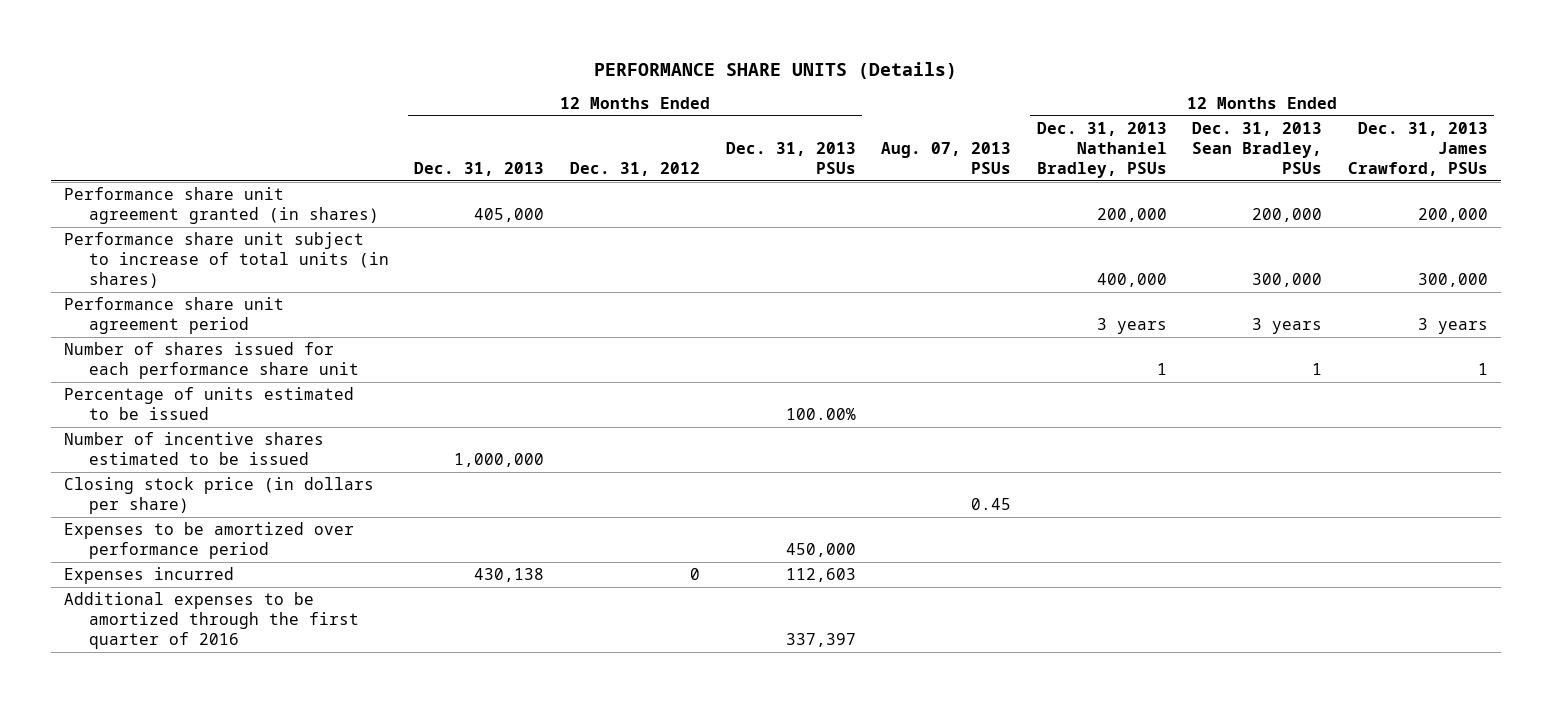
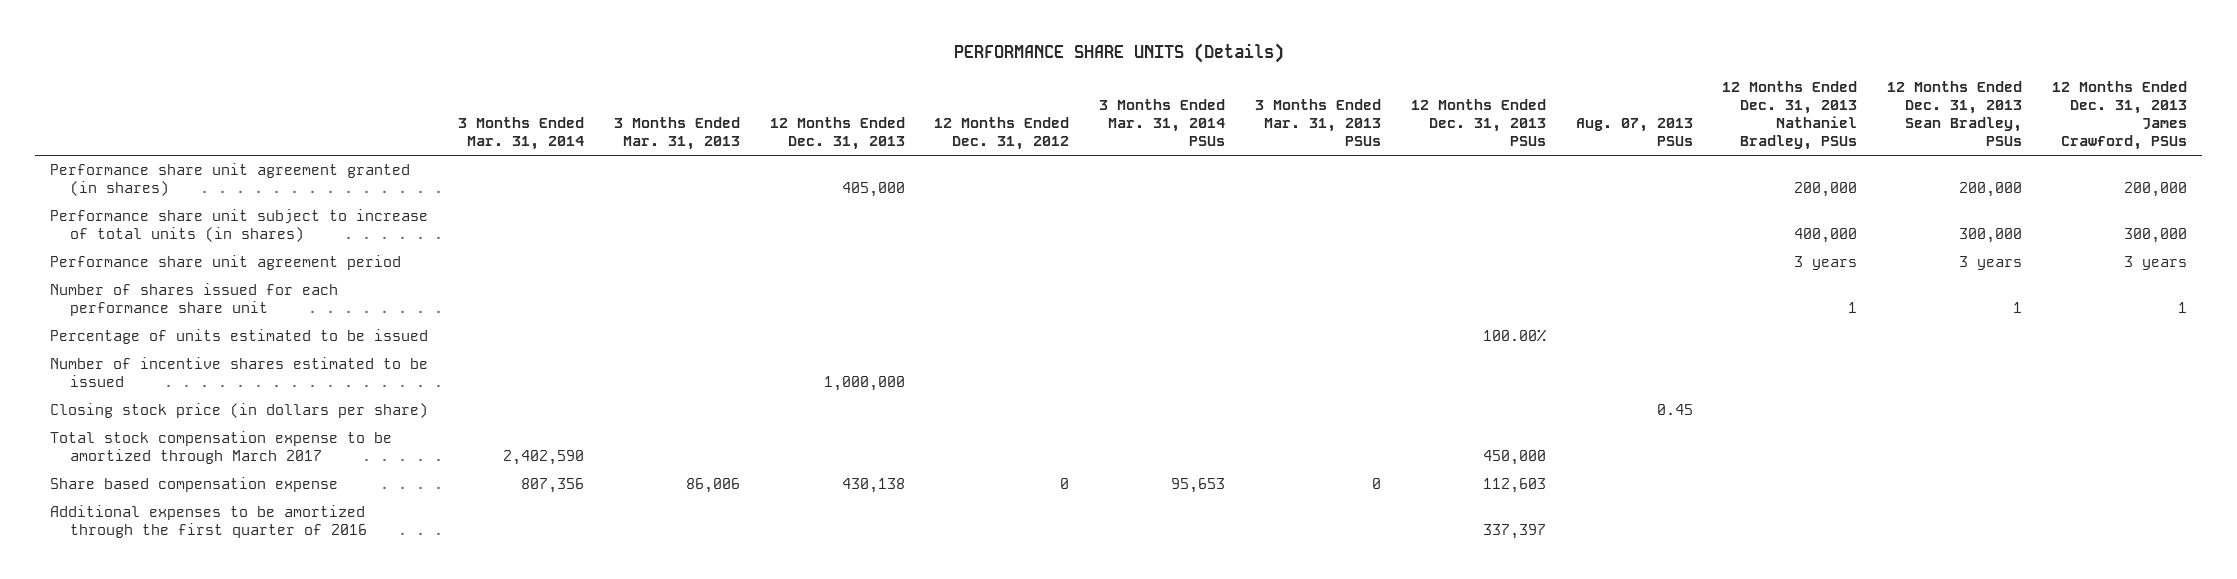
- | 12 Months Ended Dec. 31, 2013 | 12 Months Ended Dec. 31, 2012 | 12 Months Ended Dec. 31, 2013 PSUs | Aug. 07, 2013 PSUs | 12 Months Ended Dec. 31, 2013 Nathaniel Bradley, PSUs | 12 Months Ended Dec. 31, 2013 Sean Bradley, PSUs | 12 Months Ended Dec. 31, 2013 James Crawford, PSUs
+ | 3 Months Ended Mar. 31, 2014 | 3 Months Ended Mar. 31, 2013 | 12 Months Ended Dec. 31, 2013 | 12 Months Ended Dec. 31, 2012 | 3 Months Ended Mar. 31, 2014 PSUs | 3 Months Ended Mar. 31, 2013 PSUs | 12 Months Ended Dec. 31, 2013 PSUs | Aug. 07, 2013 PSUs | 12 Months Ended Dec. 31, 2013 Nathaniel Bradley, PSUs | 12 Months Ended Dec. 31, 2013 Sean Bradley, PSUs | 12 Months Ended Dec. 31, 2013 James Crawford, PSUs
- Expenses to be amortized over performance period | | | 450,000 | | | |
- Expenses incurred | 430,138 | 0 | 112,603 | | | |
+ Total stock compensation expense to be amortized through March 2017 | 2,402,590 | | | | | | 450,000 | | | |
+ Share based compensation expense | 807,356 | 86,006 | 430,138 | 0 | 95,653 | 0 | 112,603 | | | |

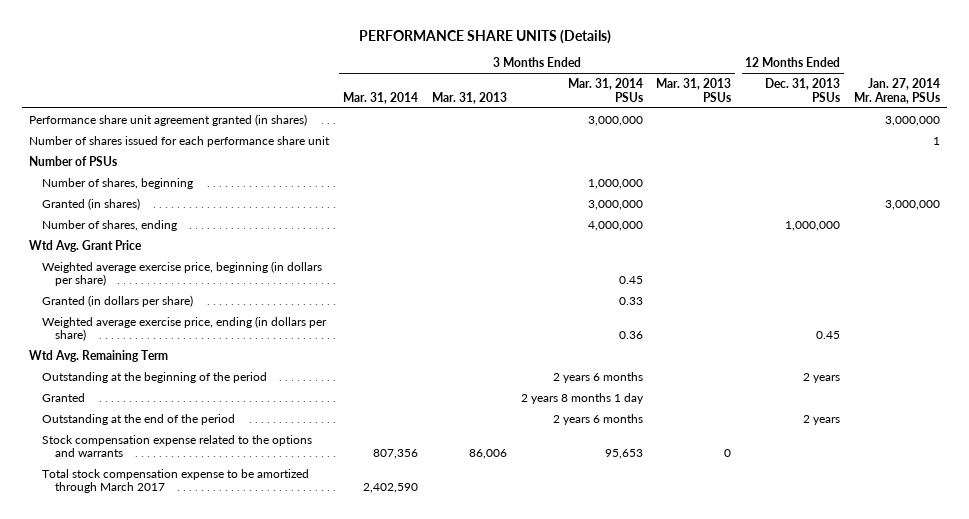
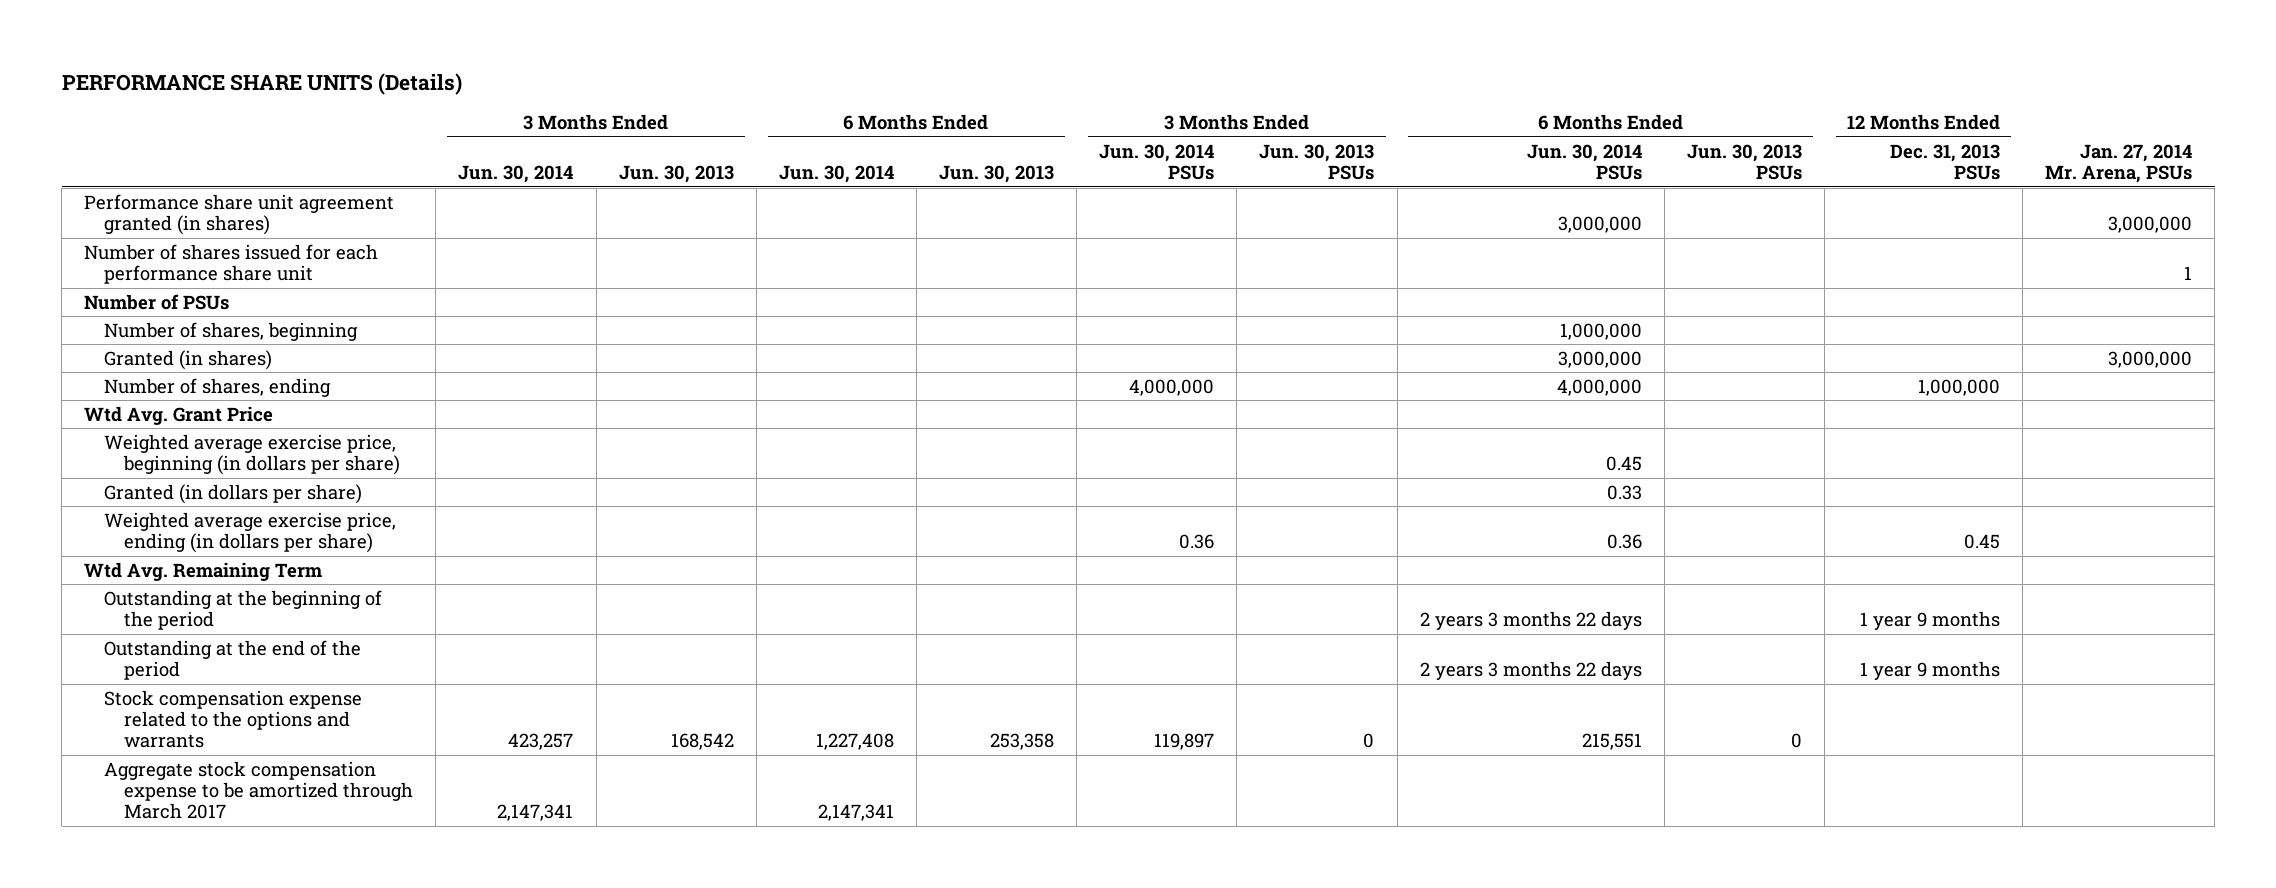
- | 3 Months Ended Mar. 31, 2014 | 3 Months Ended Mar. 31, 2013 | 3 Months Ended Mar. 31, 2014 PSUs | 3 Months Ended Mar. 31, 2013 PSUs | 12 Months Ended Dec. 31, 2013 PSUs | Jan. 27, 2014 Mr. Arena, PSUs
+ | 3 Months Ended Jun. 30, 2014 | 3 Months Ended Jun. 30, 2013 | 6 Months Ended Jun. 30, 2014 | 6 Months Ended Jun. 30, 2013 | 3 Months Ended Jun. 30, 2014 PSUs | 3 Months Ended Jun. 30, 2013 PSUs | 6 Months Ended Jun. 30, 2014 PSUs | 6 Months Ended Jun. 30, 2013 PSUs | 12 Months Ended Dec. 31, 2013 PSUs | Jan. 27, 2014 Mr. Arena, PSUs
- Outstanding at the beginning of the period | | | 2 years 6 months | | 2 years |
- Granted | | | 2 years 8 months 1 day | | |
- Outstanding at the end of the period | | | 2 years 6 months | | 2 years |
+ Outstanding at the beginning of the period | | | | | | | 2 years 3 months 22 days | | 1 year 9 months |
+ Outstanding at the end of the period | | | | | | | 2 years 3 months 22 days | | 1 year 9 months |
- Total stock compensation expense to be amortized through March 2017 | 2,402,590 | | | | |
+ Aggregate stock compensation expense to be amortized through March 2017 | 2,147,341 | | 2,147,341 | | | | | | |

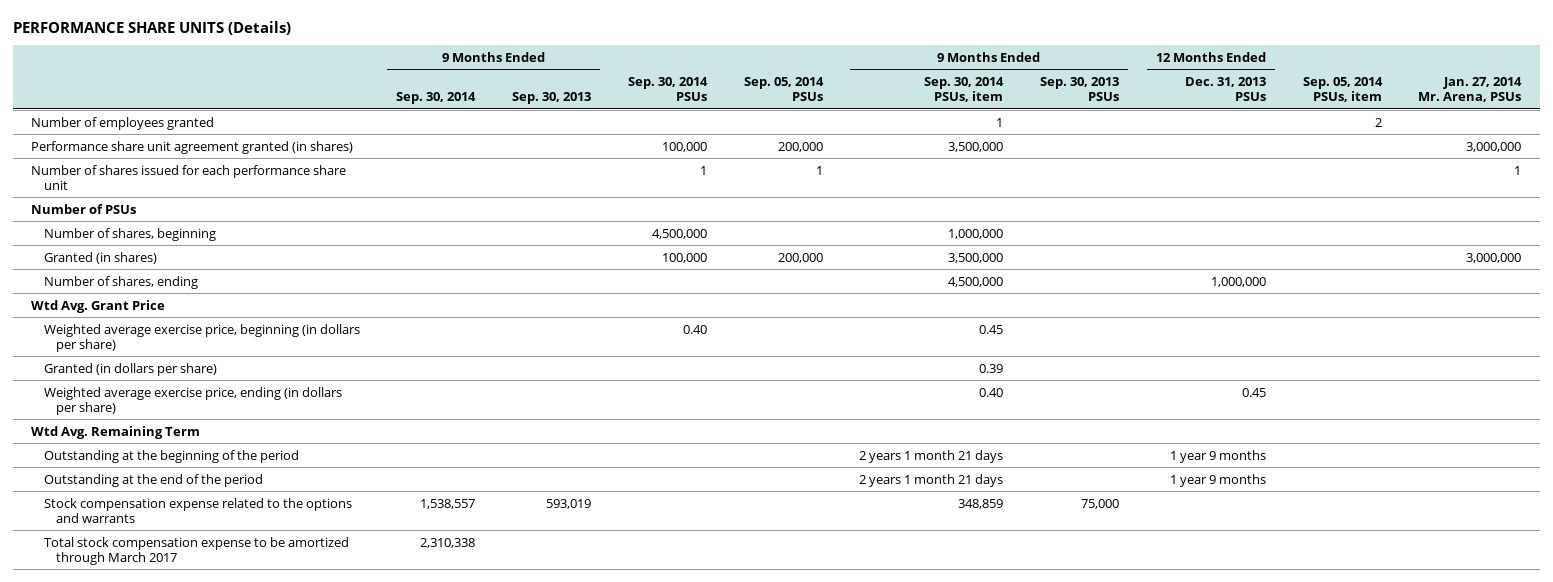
- | 3 Months Ended Jun. 30, 2014 | 3 Months Ended Jun. 30, 2013 | 6 Months Ended Jun. 30, 2014 | 6 Months Ended Jun. 30, 2013 | 3 Months Ended Jun. 30, 2014 PSUs | 3 Months Ended Jun. 30, 2013 PSUs | 6 Months Ended Jun. 30, 2014 PSUs | 6 Months Ended Jun. 30, 2013 PSUs | 12 Months Ended Dec. 31, 2013 PSUs | Jan. 27, 2014 Mr. Arena, PSUs
+ | 9 Months Ended Sep. 30, 2014 | 9 Months Ended Sep. 30, 2013 | Sep. 30, 2014 PSUs | Sep. 05, 2014 PSUs | 9 Months Ended Sep. 30, 2014 PSUs, item | 9 Months Ended Sep. 30, 2013 PSUs | 12 Months Ended Dec. 31, 2013 PSUs | Sep. 05, 2014 PSUs, item | Jan. 27, 2014 Mr. Arena, PSUs
+ Number of employees granted | | | | | 1 | | | 2 |
- Aggregate stock compensation expense to be amortized through March 2017 | 2,147,341 | | 2,147,341 | | | | | | |
+ Total stock compensation expense to be amortized through March 2017 | 2,310,338 | | | | | | | |

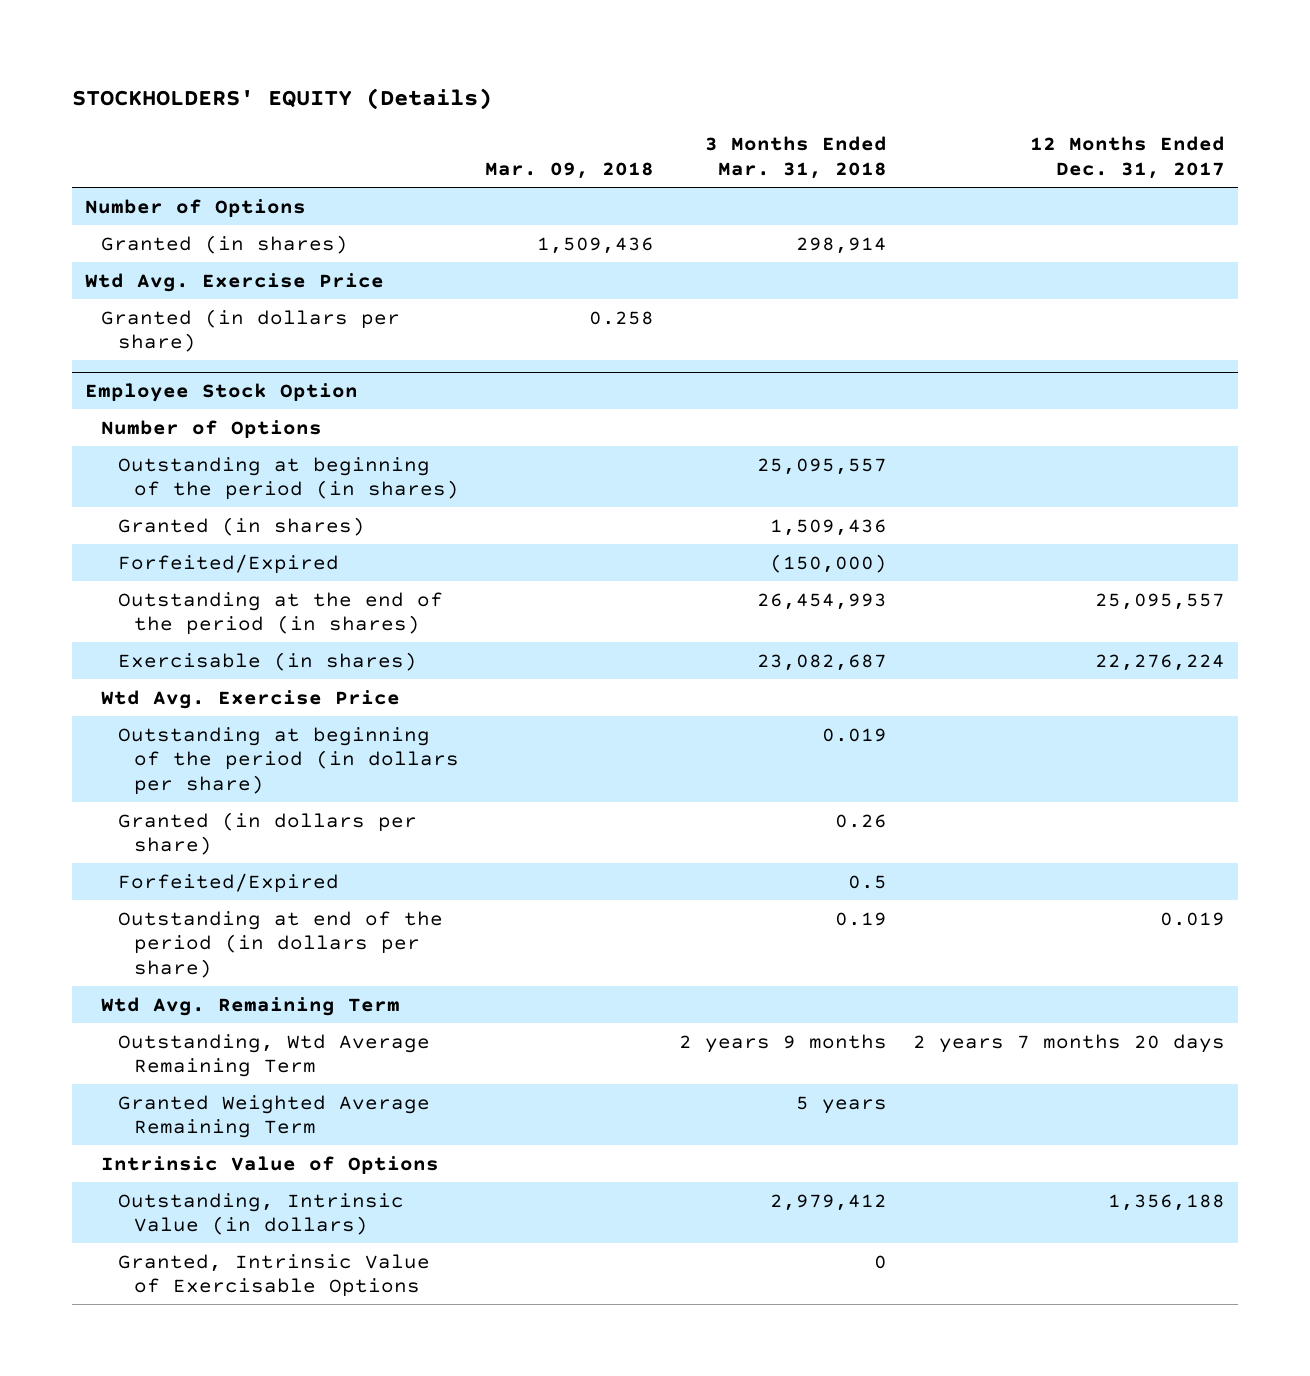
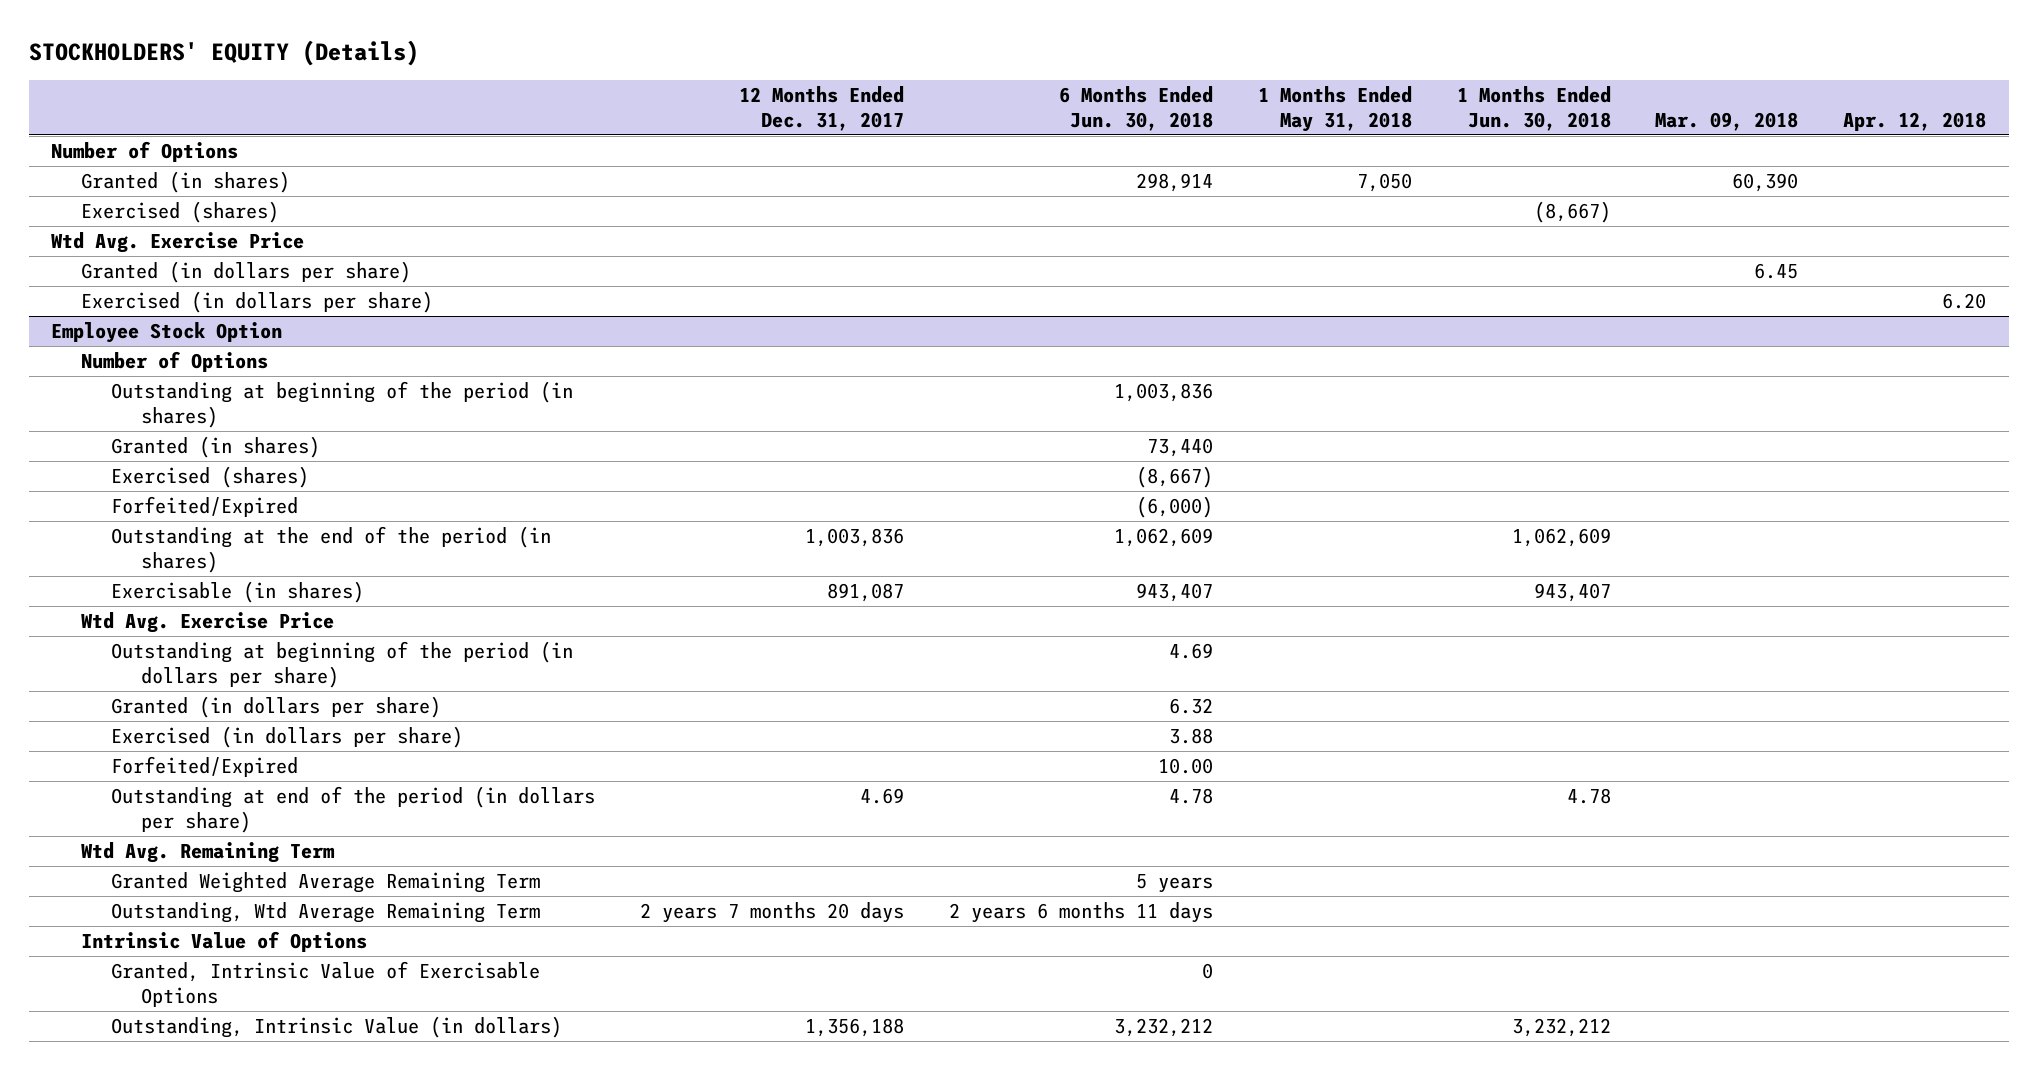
- | Mar. 09, 2018 | 3 Months Ended Mar. 31, 2018 | 12 Months Ended Dec. 31, 2017
+ | 12 Months Ended Dec. 31, 2017 | 6 Months Ended Jun. 30, 2018 | 1 Months Ended May 31, 2018 | 1 Months Ended Jun. 30, 2018 | Mar. 09, 2018 | Apr. 12, 2018
- Granted (in shares) | 1,509,436 | 298,914 |
+ Granted (in shares) | | 298,914 | 7,050 | | 60,390 |
+ Exercised (shares) | | | | (8,667) | |
- Granted (in dollars per share) | 0.258 | |
+ Granted (in dollars per share) | | | | | 6.45 |
+ Exercised (in dollars per share) | | | | | | 6.20
@ Employee Stock Option
+ Exercised (shares) | | (8,667) | | | |
- Outstanding at the end of the period (in shares) | | 26,454,993 | 25,095,557
- Exercisable (in shares) | | 23,082,687 | 22,276,224
+ Outstanding at the end of the period (in shares) | 1,003,836 | 1,062,609 | | 1,062,609 | |
+ Exercisable (in shares) | 891,087 | 943,407 | | 943,407 | |
+ Exercised (in dollars per share) | | 3.88 | | | |
- Outstanding at end of the period (in dollars per share) | | 0.19 | 0.019
+ Outstanding at end of the period (in dollars per share) | 4.69 | 4.78 | | 4.78 | |
moved down: Outstanding, Wtd Average Remaining Term | 2 years 7 months 20 days | 2 years 6 months 11 days | | | |
moved down: Outstanding, Intrinsic Value (in dollars) | 1,356,188 | 3,232,212 | | 3,232,212 | |

